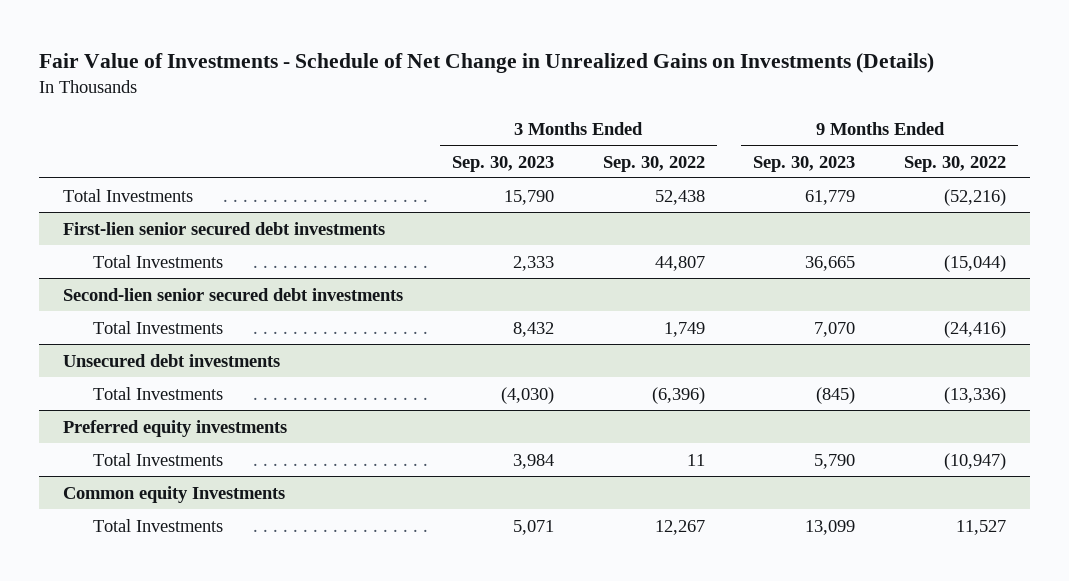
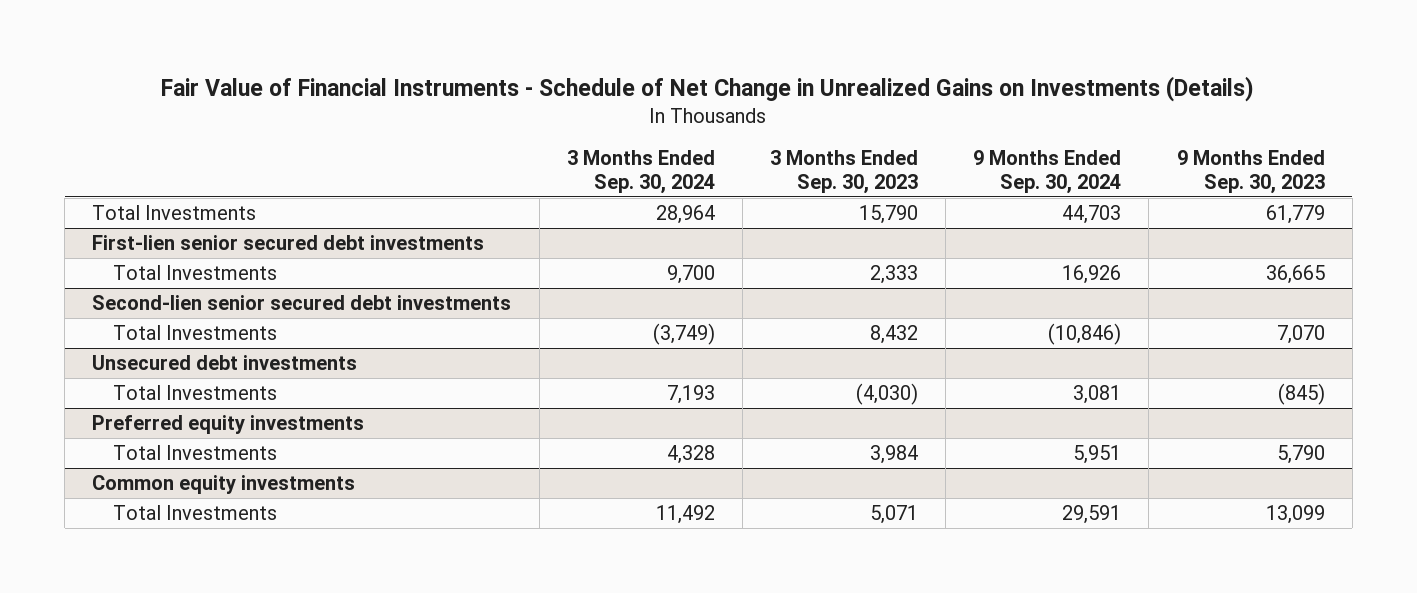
- Fair Value of Investments - Schedule of Net Change in Unrealized Gains on Investments (Details)
+ Fair Value of Financial Instruments - Schedule of Net Change in Unrealized Gains on Investments (Details)
- | 3 Months Ended Sep. 30, 2023 | 3 Months Ended Sep. 30, 2022 | 9 Months Ended Sep. 30, 2023 | 9 Months Ended Sep. 30, 2022
+ | 3 Months Ended Sep. 30, 2024 | 3 Months Ended Sep. 30, 2023 | 9 Months Ended Sep. 30, 2024 | 9 Months Ended Sep. 30, 2023
- Common equity Investments
+ Common equity investments

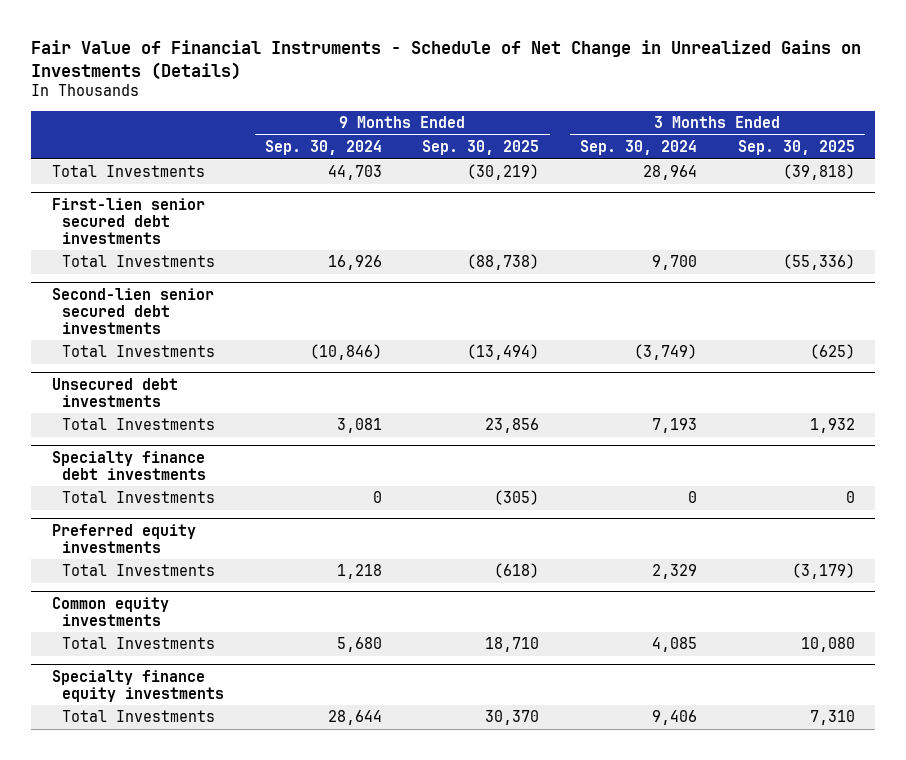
- | 3 Months Ended Sep. 30, 2024 | 3 Months Ended Sep. 30, 2023 | 9 Months Ended Sep. 30, 2024 | 9 Months Ended Sep. 30, 2023
+ | 9 Months Ended Sep. 30, 2024 | 9 Months Ended Sep. 30, 2025 | 3 Months Ended Sep. 30, 2024 | 3 Months Ended Sep. 30, 2025
+ Specialty finance debt investments
+ Total Investments | 0 | (305) | 0 | 0
@ Preferred equity investments
- Total Investments | 4,328 | 3,984 | 5,951 | 5,790
+ Total Investments | 1,218 | (618) | 2,329 | (3,179)
@ Common equity investments
- Total Investments | 11,492 | 5,071 | 29,591 | 13,099
+ Total Investments | 5,680 | 18,710 | 4,085 | 10,080
+ Specialty finance equity investments
+ Total Investments | 28,644 | 30,370 | 9,406 | 7,310

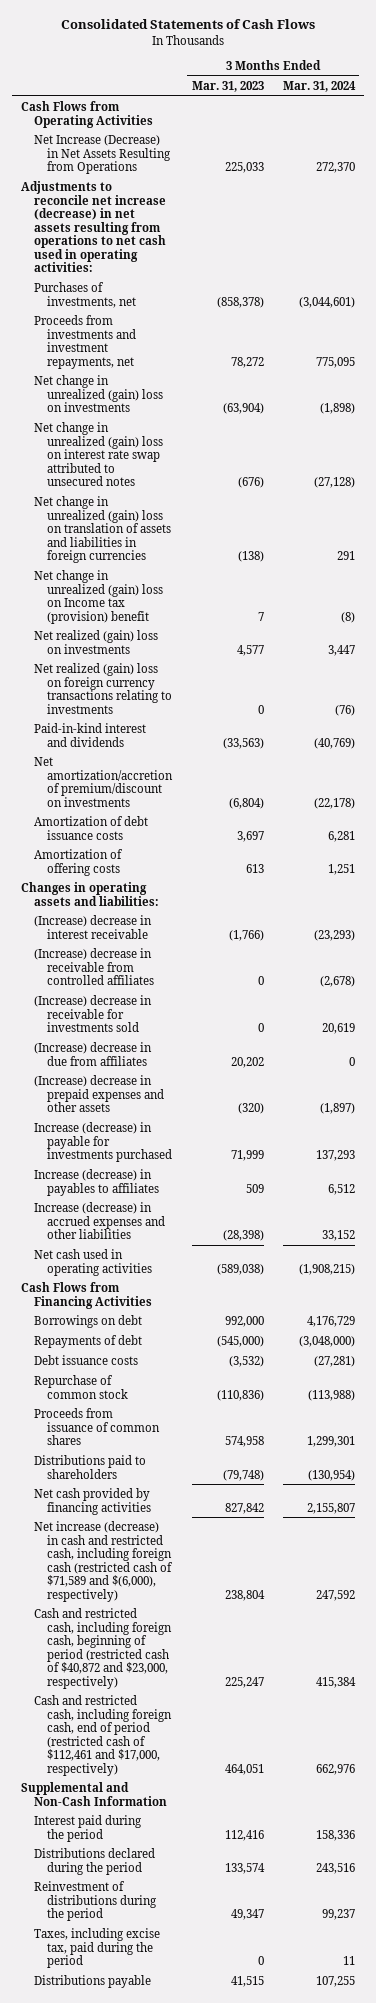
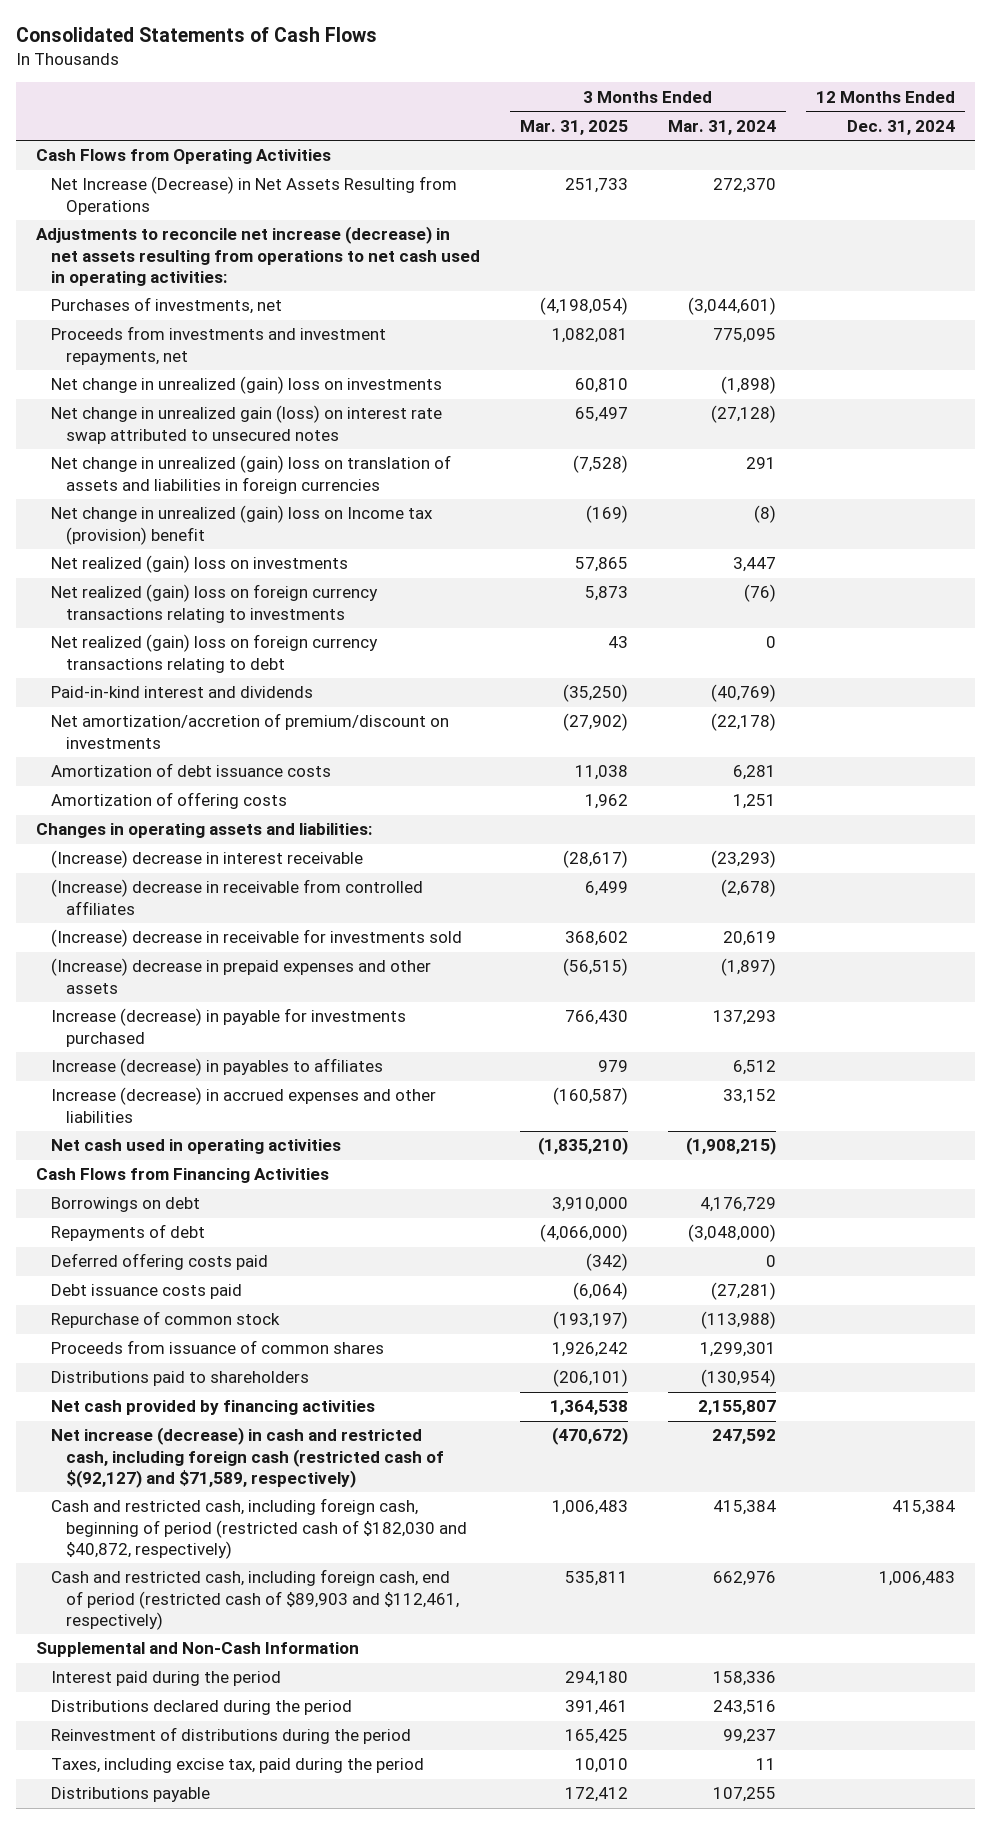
- | 3 Months Ended Mar. 31, 2023 | 3 Months Ended Mar. 31, 2024
+ | 3 Months Ended Mar. 31, 2025 | 3 Months Ended Mar. 31, 2024 | 12 Months Ended Dec. 31, 2024
- Net change in unrealized (gain) loss on interest rate swap attributed to unsecured notes | (676) | (27,128)
+ Net change in unrealized gain (loss) on interest rate swap attributed to unsecured notes | 65,497 | (27,128) |
+ Net realized (gain) loss on foreign currency transactions relating to debt | 43 | 0 |
- (Increase) decrease in due from affiliates | 20,202 | 0
- Debt issuance costs | (3,532) | (27,281)
+ Deferred offering costs paid | (342) | 0 |
+ Debt issuance costs paid | (6,064) | (27,281) |
- Net increase (decrease) in cash and restricted cash, including foreign cash (restricted cash of $71,589 and $(6,000), respectively) | 238,804 | 247,592
- Cash and restricted cash, including foreign cash, beginning of period (restricted cash of $40,872 and $23,000, respectively) | 225,247 | 415,384
- Cash and restricted cash, including foreign cash, end of period (restricted cash of $112,461 and $17,000, respectively) | 464,051 | 662,976
+ Net increase (decrease) in cash and restricted cash, including foreign cash (restricted cash of $(92,127) and $71,589, respectively) | (470,672) | 247,592 |
+ Cash and restricted cash, including foreign cash, beginning of period (restricted cash of $182,030 and $40,872, respectively) | 1,006,483 | 415,384 | 415,384
+ Cash and restricted cash, including foreign cash, end of period (restricted cash of $89,903 and $112,461, respectively) | 535,811 | 662,976 | 1,006,483

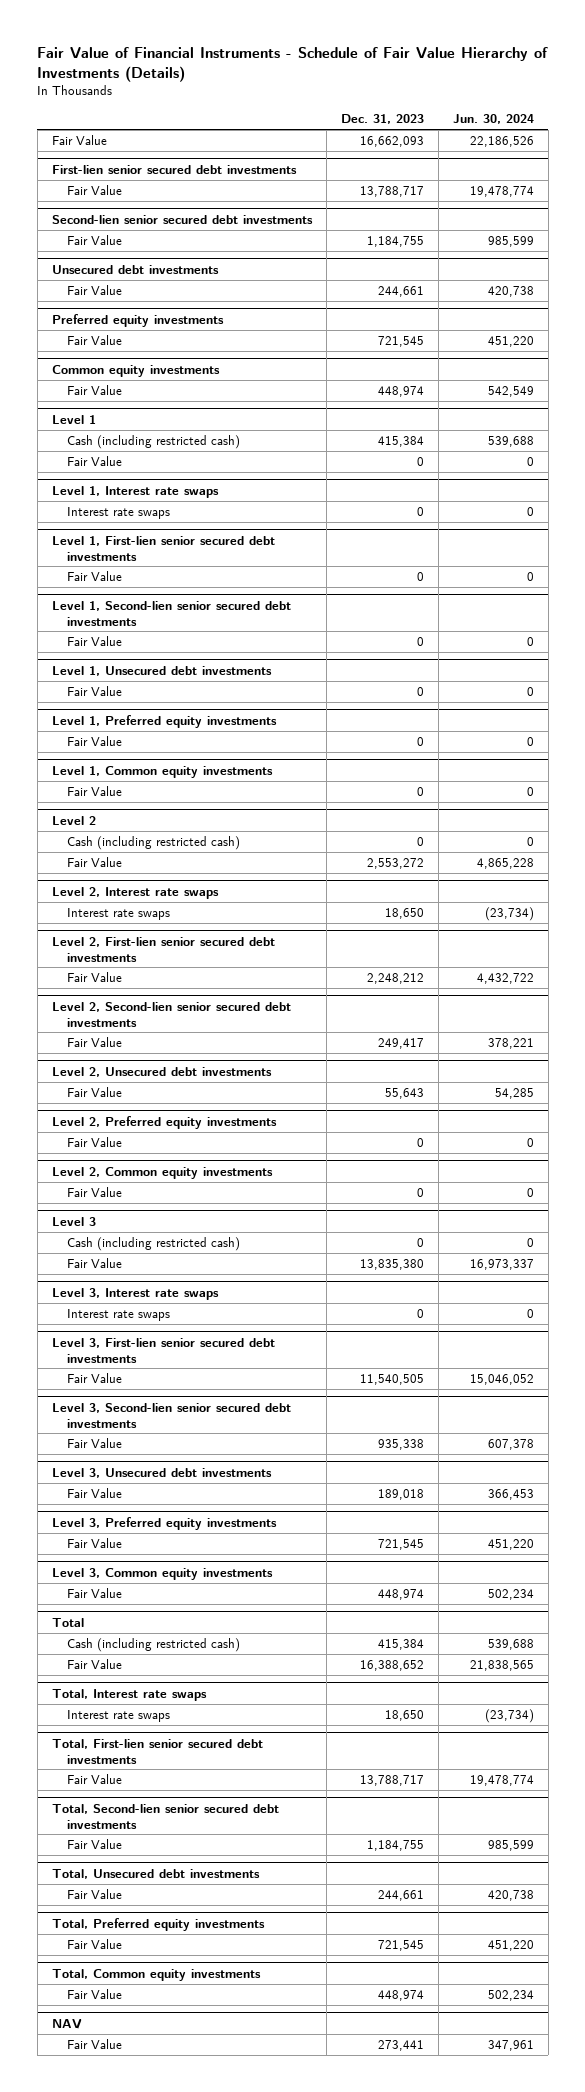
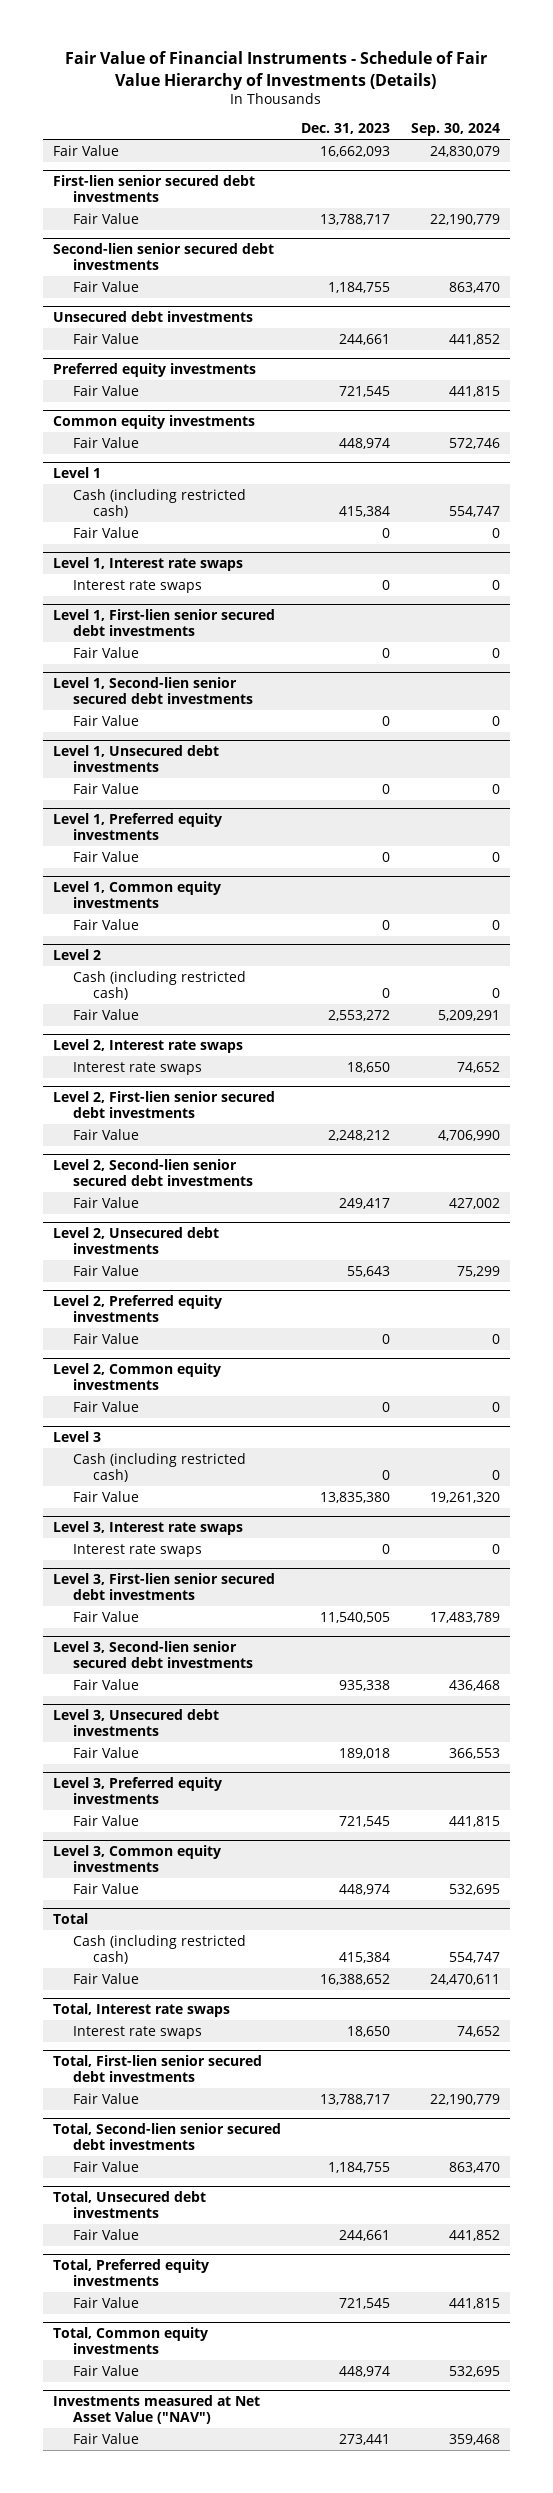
- | Dec. 31, 2023 | Jun. 30, 2024
+ | Dec. 31, 2023 | Sep. 30, 2024
- NAV
+ Investments measured at Net Asset Value ("NAV")

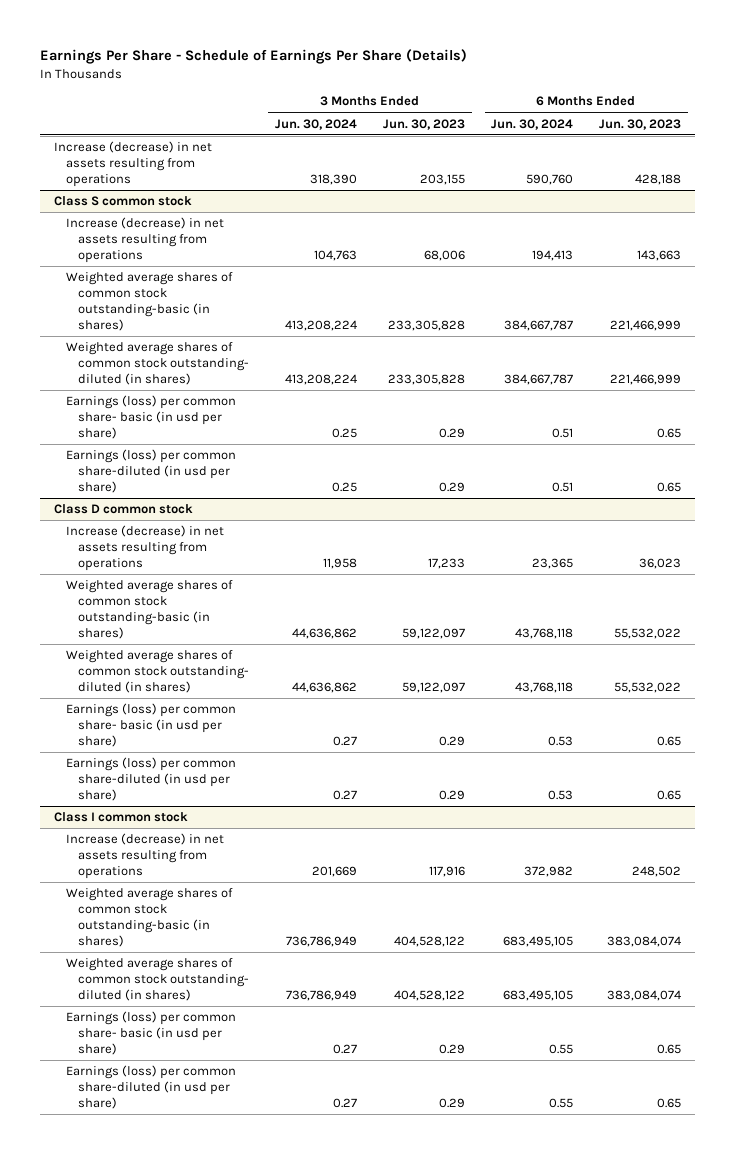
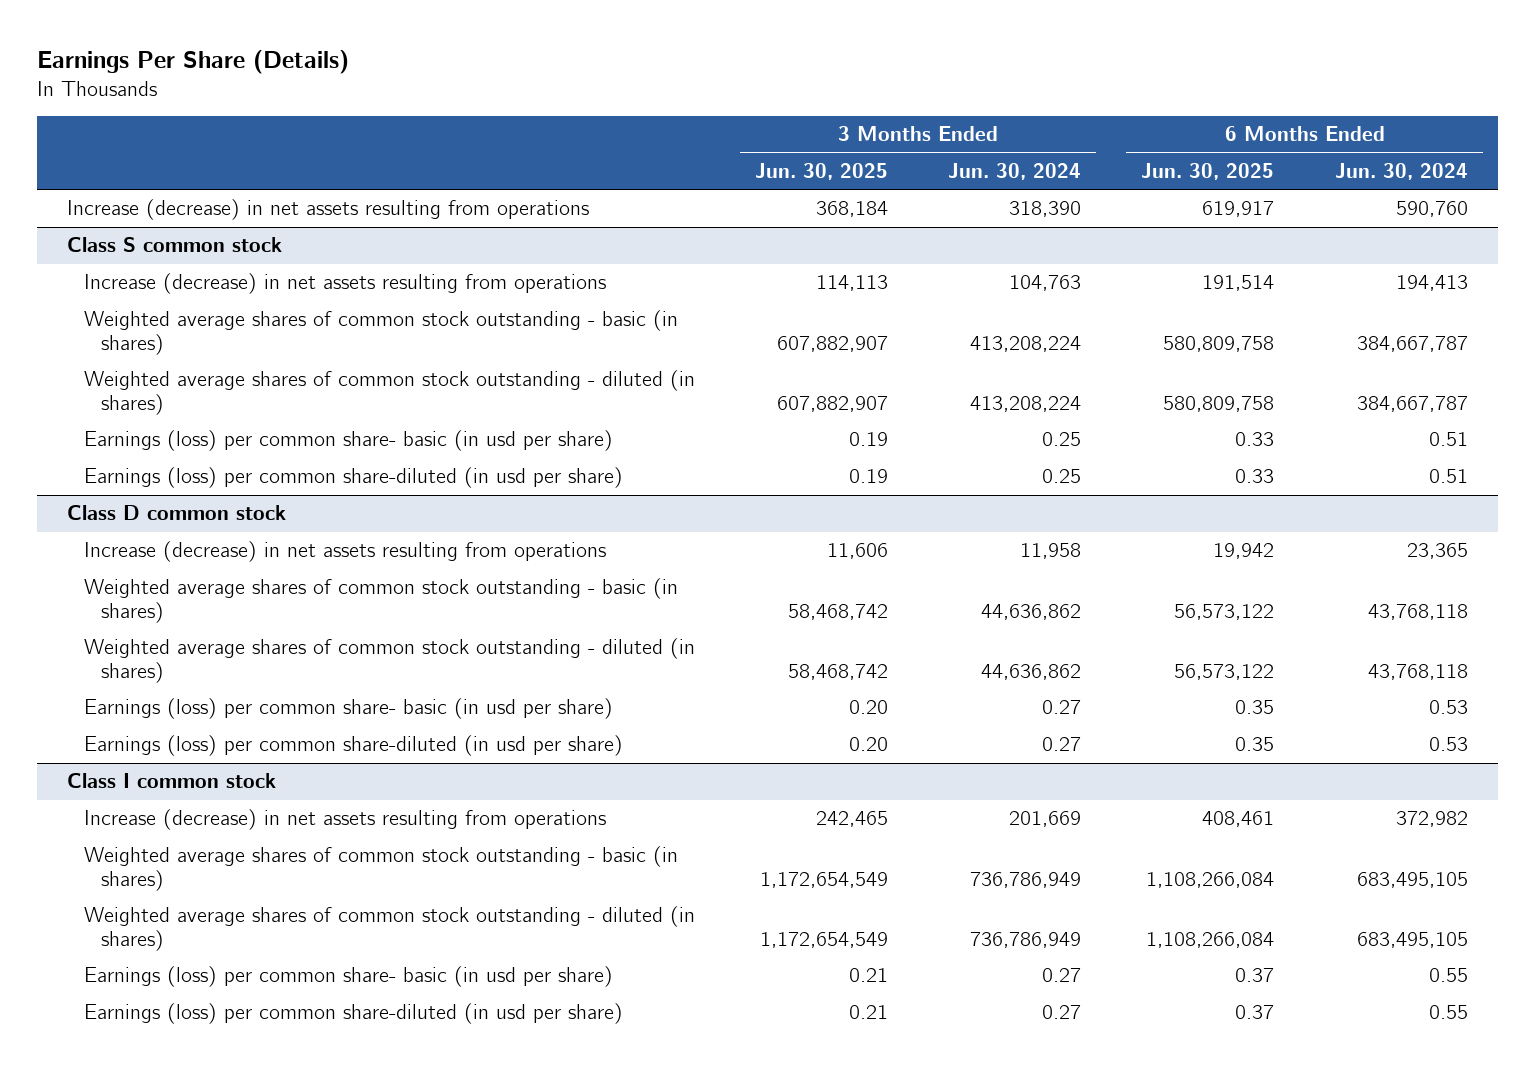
- Earnings Per Share - Schedule of Earnings Per Share (Details)
+ Earnings Per Share (Details)
- | 3 Months Ended Jun. 30, 2024 | 3 Months Ended Jun. 30, 2023 | 6 Months Ended Jun. 30, 2024 | 6 Months Ended Jun. 30, 2023
+ | 3 Months Ended Jun. 30, 2025 | 3 Months Ended Jun. 30, 2024 | 6 Months Ended Jun. 30, 2025 | 6 Months Ended Jun. 30, 2024
@ Class S common stock
- Weighted average shares of common stock outstanding-basic (in shares) | 413,208,224 | 233,305,828 | 384,667,787 | 221,466,999
- Weighted average shares of common stock outstanding- diluted (in shares) | 413,208,224 | 233,305,828 | 384,667,787 | 221,466,999
+ Weighted average shares of common stock outstanding - basic (in shares) | 607,882,907 | 413,208,224 | 580,809,758 | 384,667,787
+ Weighted average shares of common stock outstanding - diluted (in shares) | 607,882,907 | 413,208,224 | 580,809,758 | 384,667,787
@ Class D common stock
- Weighted average shares of common stock outstanding-basic (in shares) | 44,636,862 | 59,122,097 | 43,768,118 | 55,532,022
- Weighted average shares of common stock outstanding- diluted (in shares) | 44,636,862 | 59,122,097 | 43,768,118 | 55,532,022
+ Weighted average shares of common stock outstanding - basic (in shares) | 58,468,742 | 44,636,862 | 56,573,122 | 43,768,118
+ Weighted average shares of common stock outstanding - diluted (in shares) | 58,468,742 | 44,636,862 | 56,573,122 | 43,768,118
@ Class I common stock
- Weighted average shares of common stock outstanding-basic (in shares) | 736,786,949 | 404,528,122 | 683,495,105 | 383,084,074
- Weighted average shares of common stock outstanding- diluted (in shares) | 736,786,949 | 404,528,122 | 683,495,105 | 383,084,074
+ Weighted average shares of common stock outstanding - basic (in shares) | 1,172,654,549 | 736,786,949 | 1,108,266,084 | 683,495,105
+ Weighted average shares of common stock outstanding - diluted (in shares) | 1,172,654,549 | 736,786,949 | 1,108,266,084 | 683,495,105

